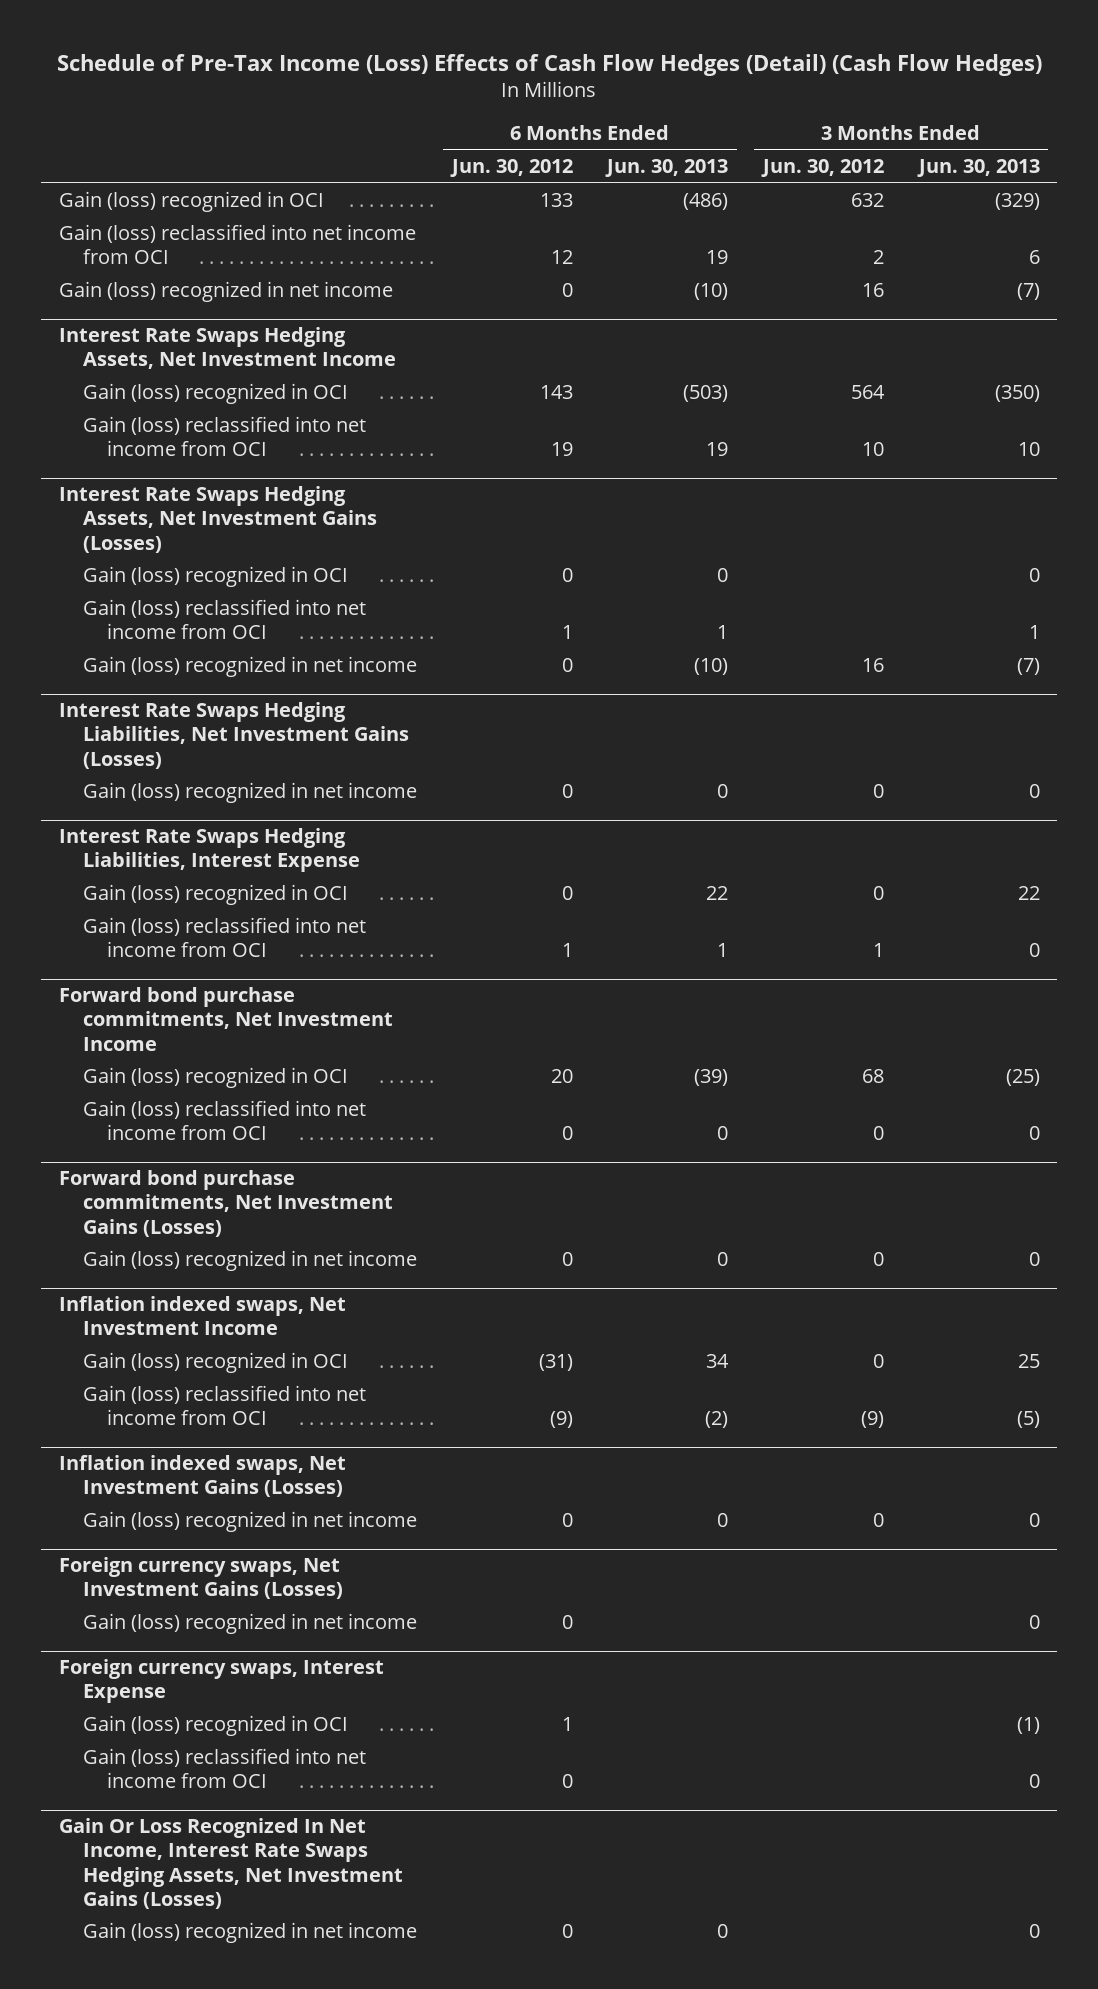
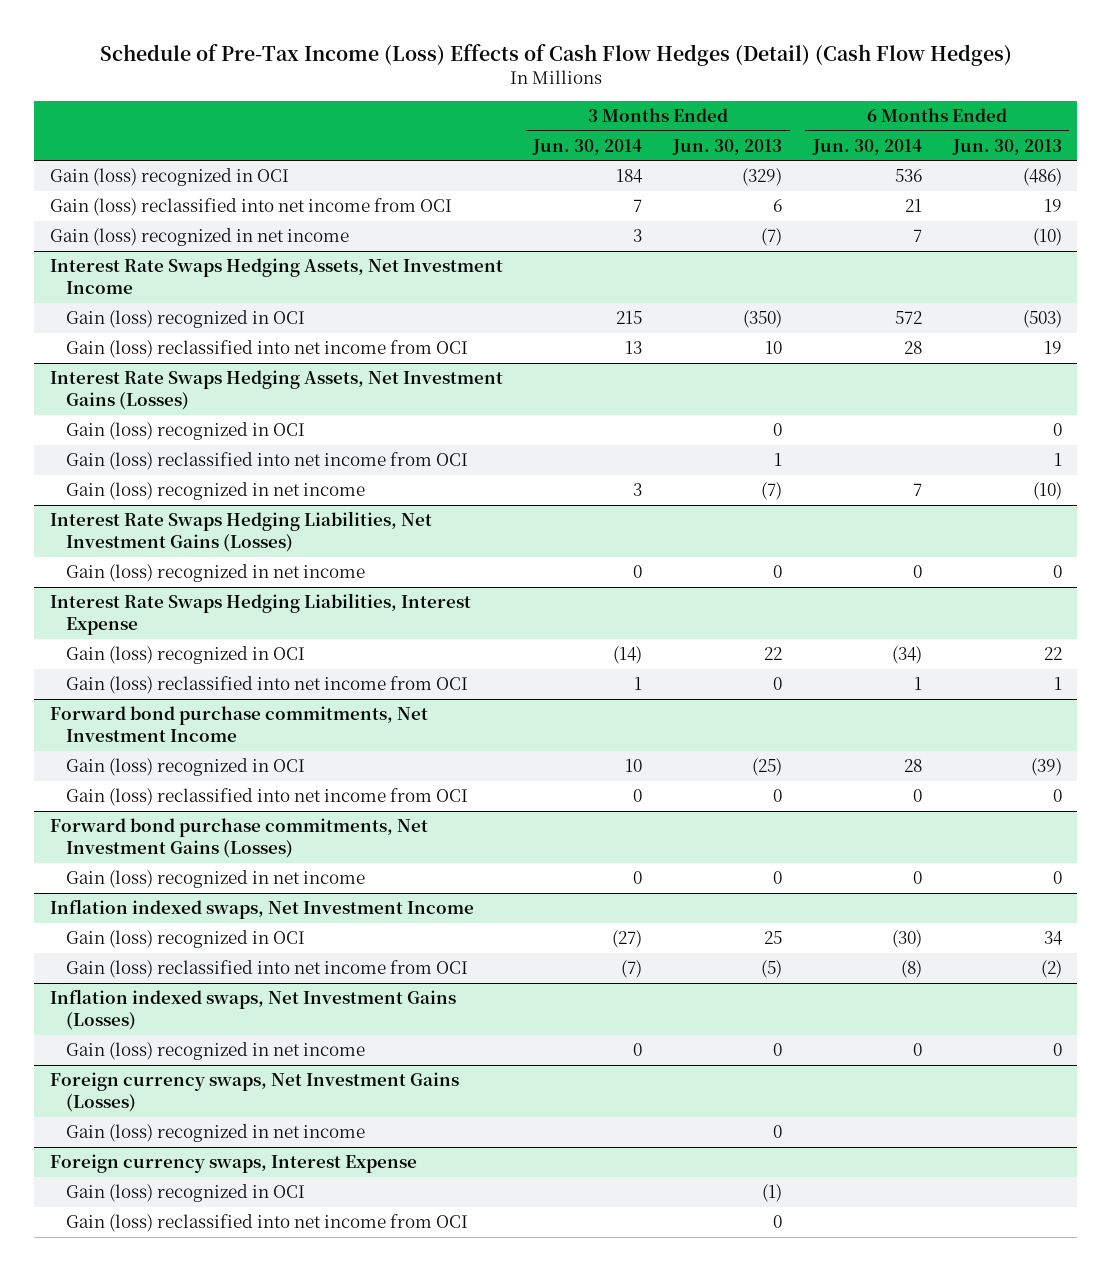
- | 6 Months Ended Jun. 30, 2012 | 6 Months Ended Jun. 30, 2013 | 3 Months Ended Jun. 30, 2012 | 3 Months Ended Jun. 30, 2013
+ | 3 Months Ended Jun. 30, 2014 | 3 Months Ended Jun. 30, 2013 | 6 Months Ended Jun. 30, 2014 | 6 Months Ended Jun. 30, 2013
- Gain Or Loss Recognized In Net Income, Interest Rate Swaps Hedging Assets, Net Investment Gains (Losses)
- Gain (loss) recognized in net income | 0 | 0 | | 0

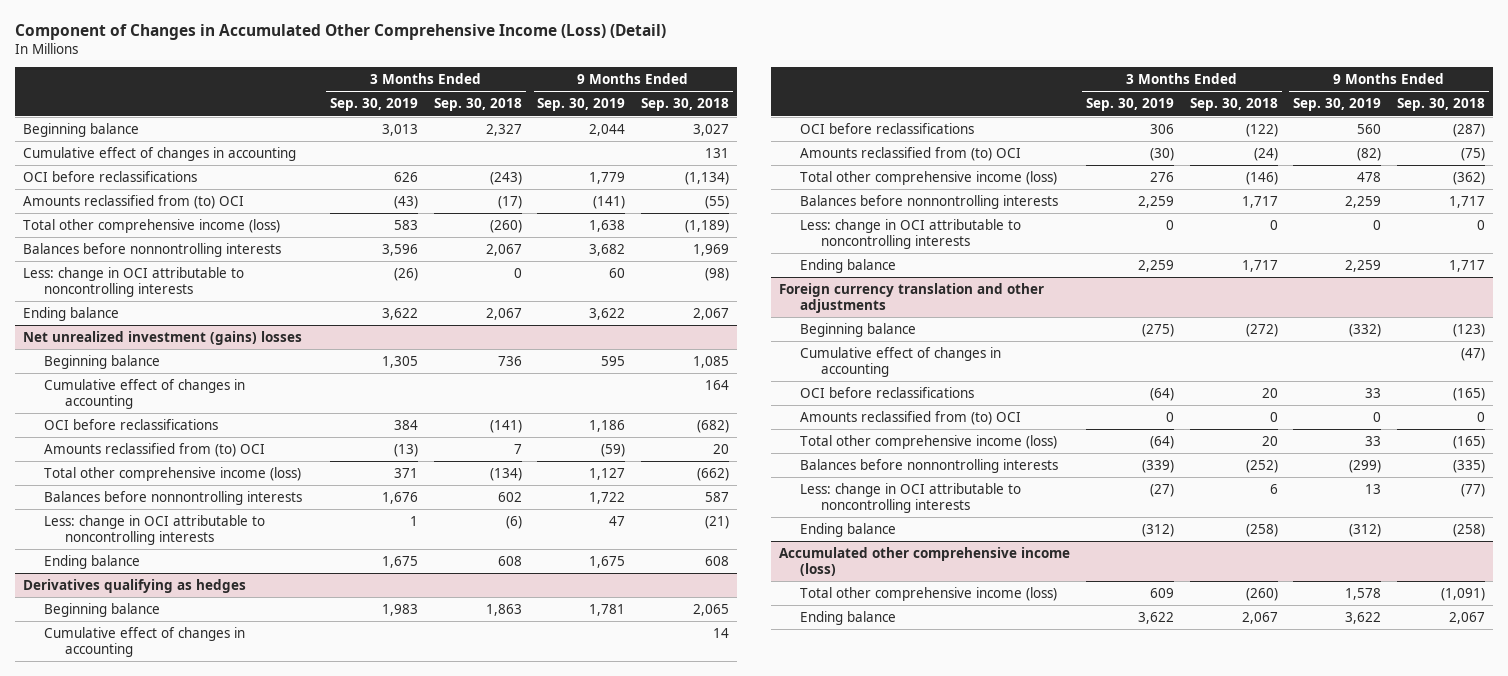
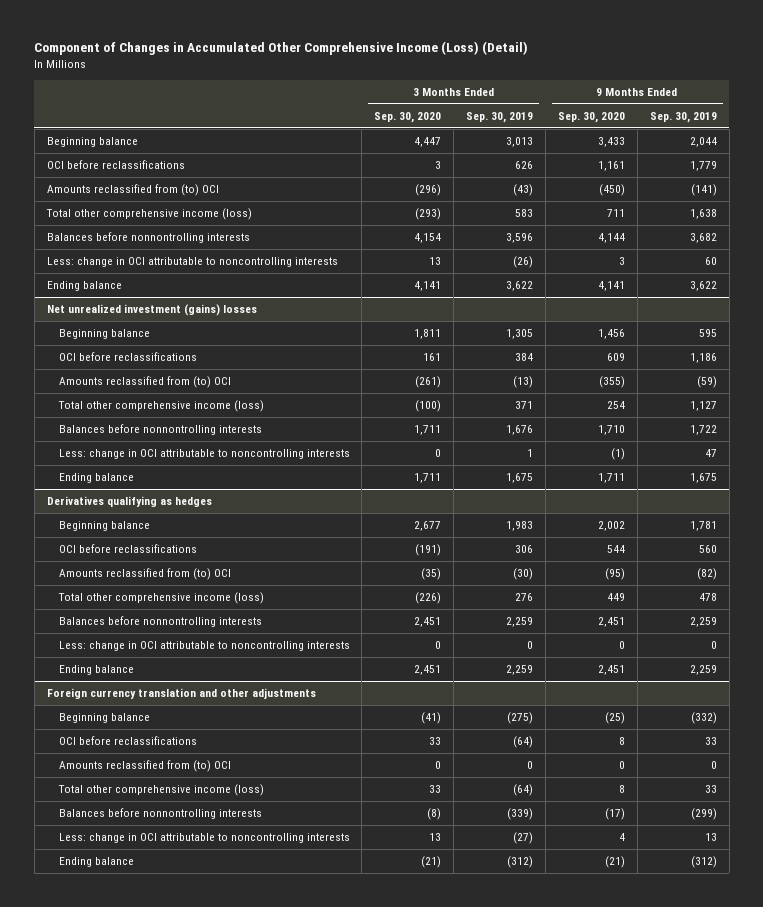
- | 3 Months Ended Sep. 30, 2019 | 3 Months Ended Sep. 30, 2018 | 9 Months Ended Sep. 30, 2019 | 9 Months Ended Sep. 30, 2018
+ | 3 Months Ended Sep. 30, 2020 | 3 Months Ended Sep. 30, 2019 | 9 Months Ended Sep. 30, 2020 | 9 Months Ended Sep. 30, 2019
- Cumulative effect of changes in accounting | | | | 131
@ Net unrealized investment (gains) losses
- Cumulative effect of changes in accounting | | | | 164
@ Derivatives qualifying as hedges
- Cumulative effect of changes in accounting | | | | 14
@ Foreign currency translation and other adjustments
- Cumulative effect of changes in accounting | | | | (47)
- Accumulated other comprehensive income (loss)
- Total other comprehensive income (loss) | 609 | (260) | 1,578 | (1,091)
- Ending balance | 3,622 | 2,067 | 3,622 | 2,067

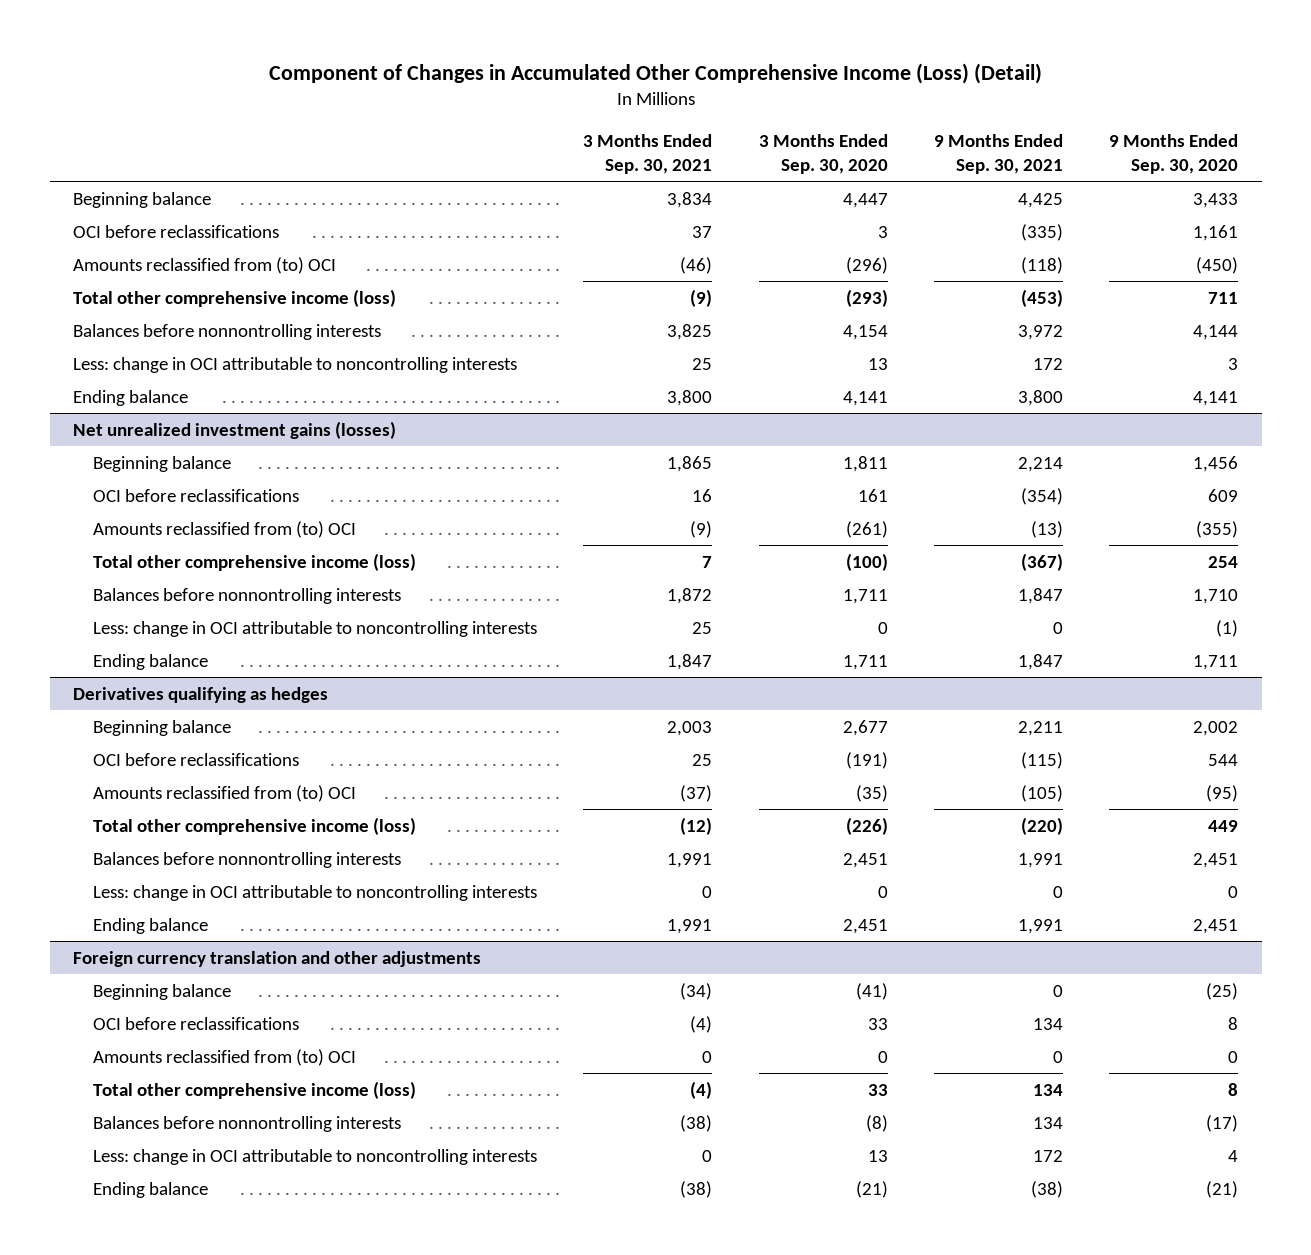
- | 3 Months Ended Sep. 30, 2020 | 3 Months Ended Sep. 30, 2019 | 9 Months Ended Sep. 30, 2020 | 9 Months Ended Sep. 30, 2019
+ | 3 Months Ended Sep. 30, 2021 | 3 Months Ended Sep. 30, 2020 | 9 Months Ended Sep. 30, 2021 | 9 Months Ended Sep. 30, 2020
- Net unrealized investment (gains) losses
+ Net unrealized investment gains (losses)

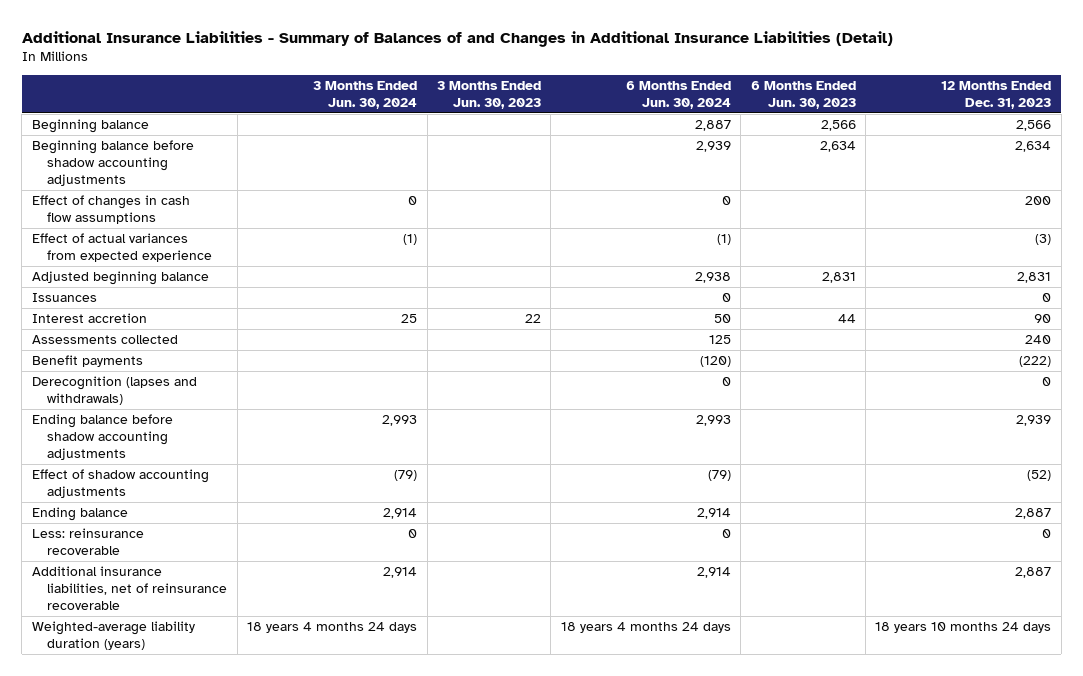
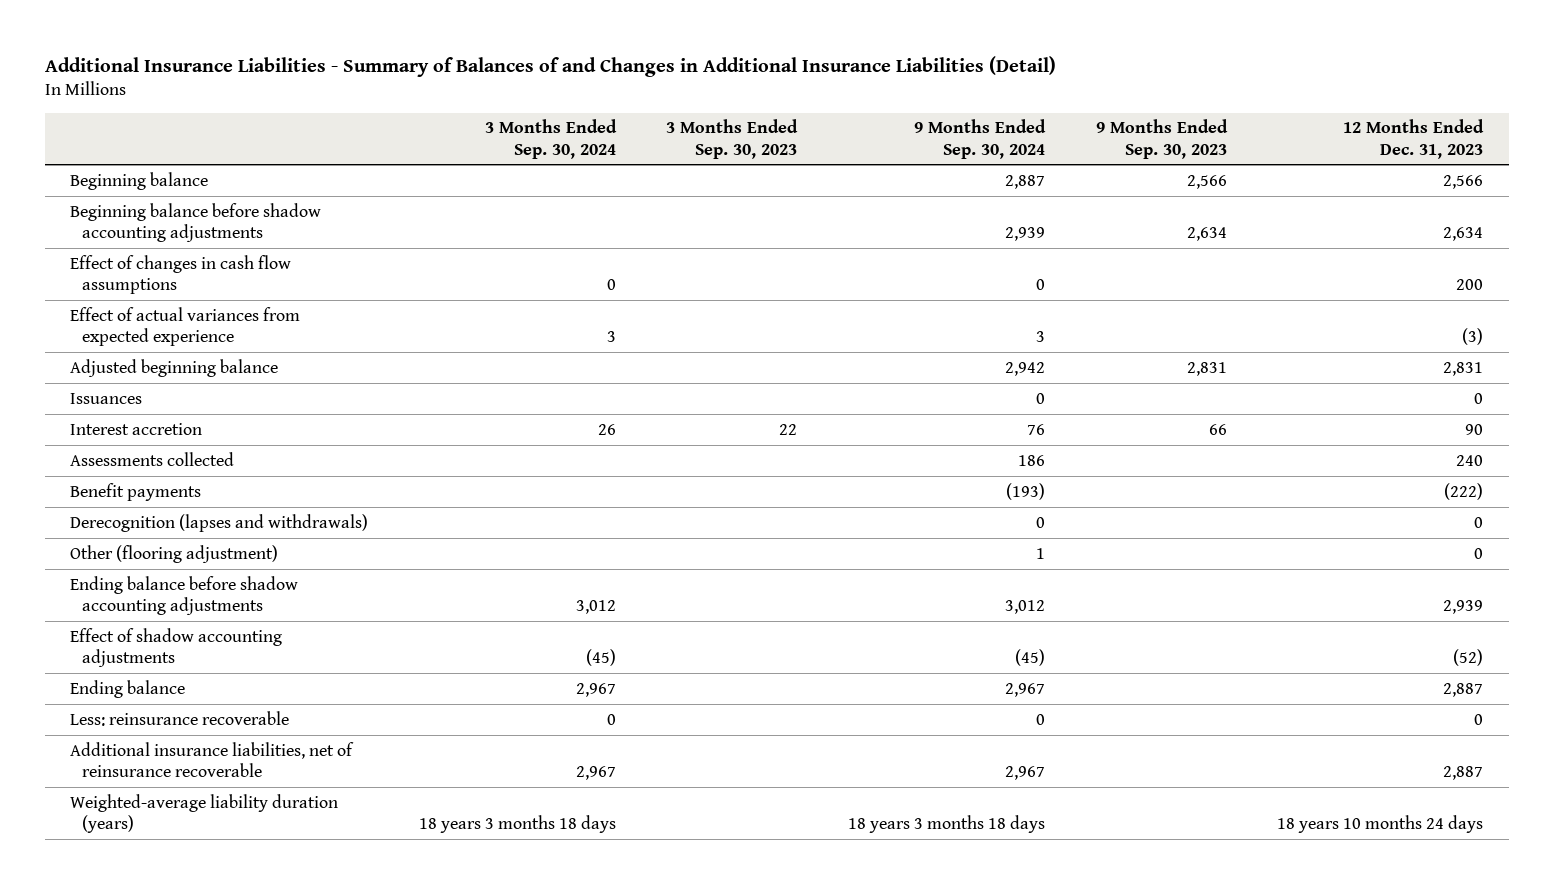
- | 3 Months Ended Jun. 30, 2024 | 3 Months Ended Jun. 30, 2023 | 6 Months Ended Jun. 30, 2024 | 6 Months Ended Jun. 30, 2023 | 12 Months Ended Dec. 31, 2023
+ | 3 Months Ended Sep. 30, 2024 | 3 Months Ended Sep. 30, 2023 | 9 Months Ended Sep. 30, 2024 | 9 Months Ended Sep. 30, 2023 | 12 Months Ended Dec. 31, 2023
+ Other (flooring adjustment) | | | 1 | | 0

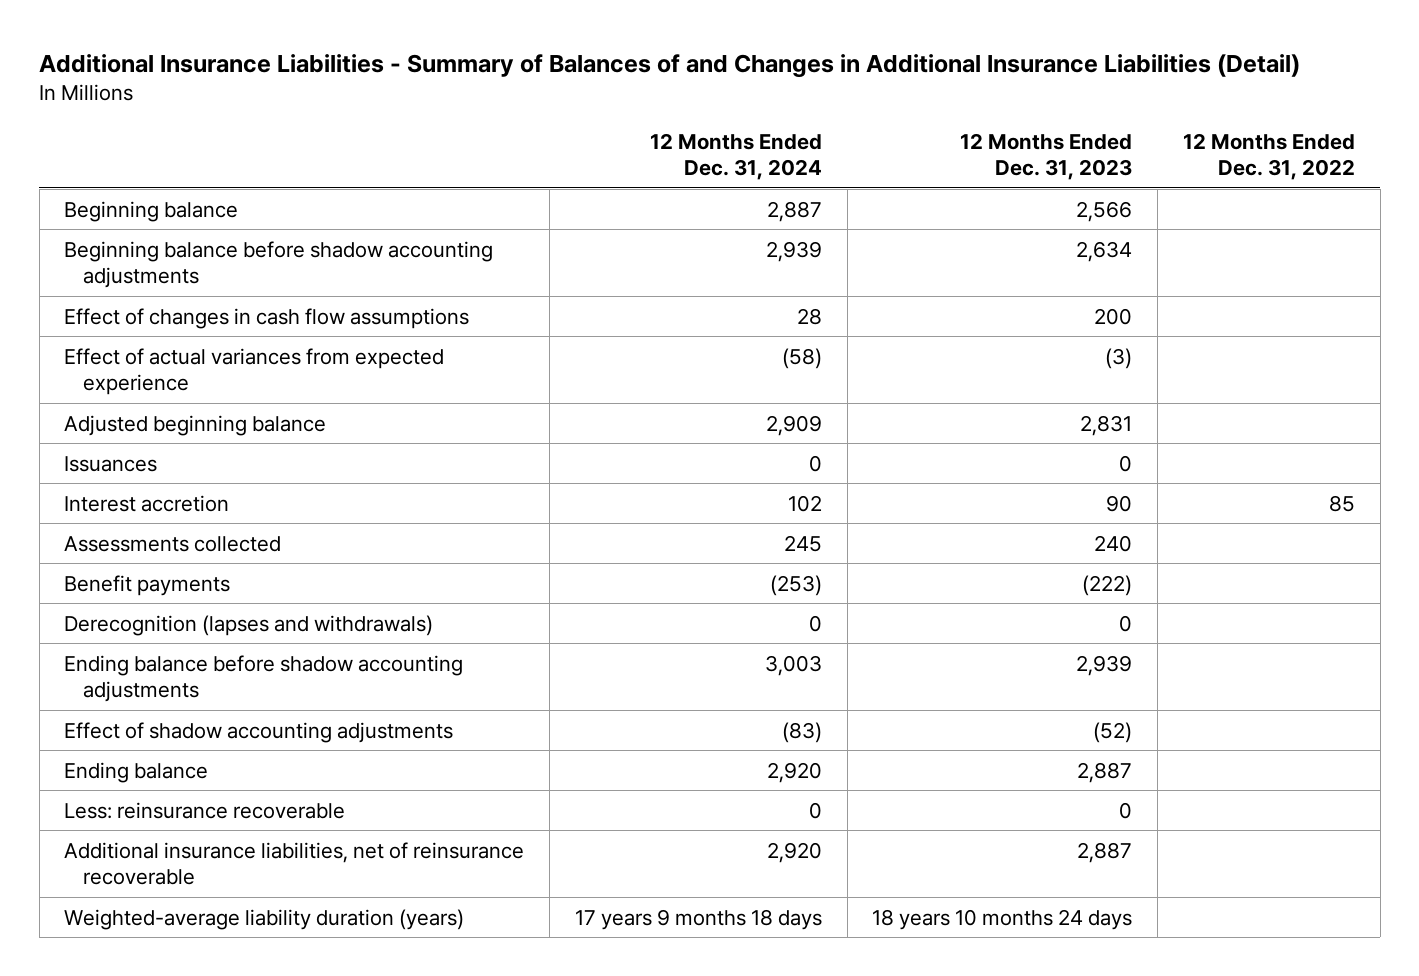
- | 3 Months Ended Sep. 30, 2024 | 3 Months Ended Sep. 30, 2023 | 9 Months Ended Sep. 30, 2024 | 9 Months Ended Sep. 30, 2023 | 12 Months Ended Dec. 31, 2023
+ | 12 Months Ended Dec. 31, 2024 | 12 Months Ended Dec. 31, 2023 | 12 Months Ended Dec. 31, 2022
- Other (flooring adjustment) | | | 1 | | 0

